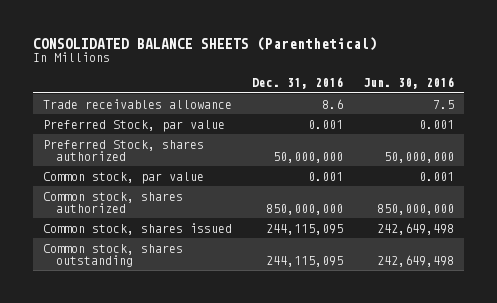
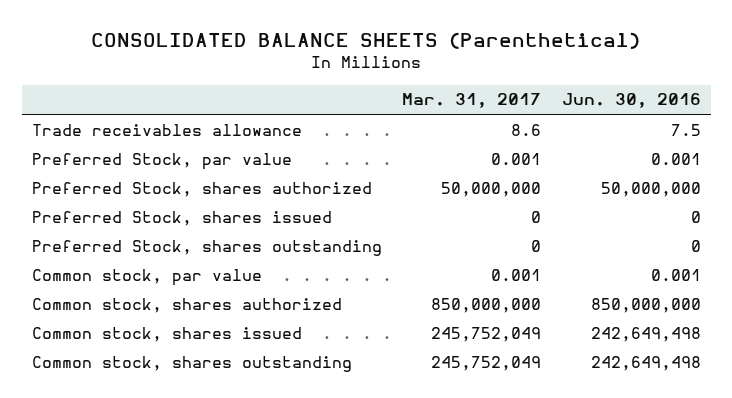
- | Dec. 31, 2016 | Jun. 30, 2016
+ | Mar. 31, 2017 | Jun. 30, 2016
+ Preferred Stock, shares issued | 0 | 0
+ Preferred Stock, shares outstanding | 0 | 0

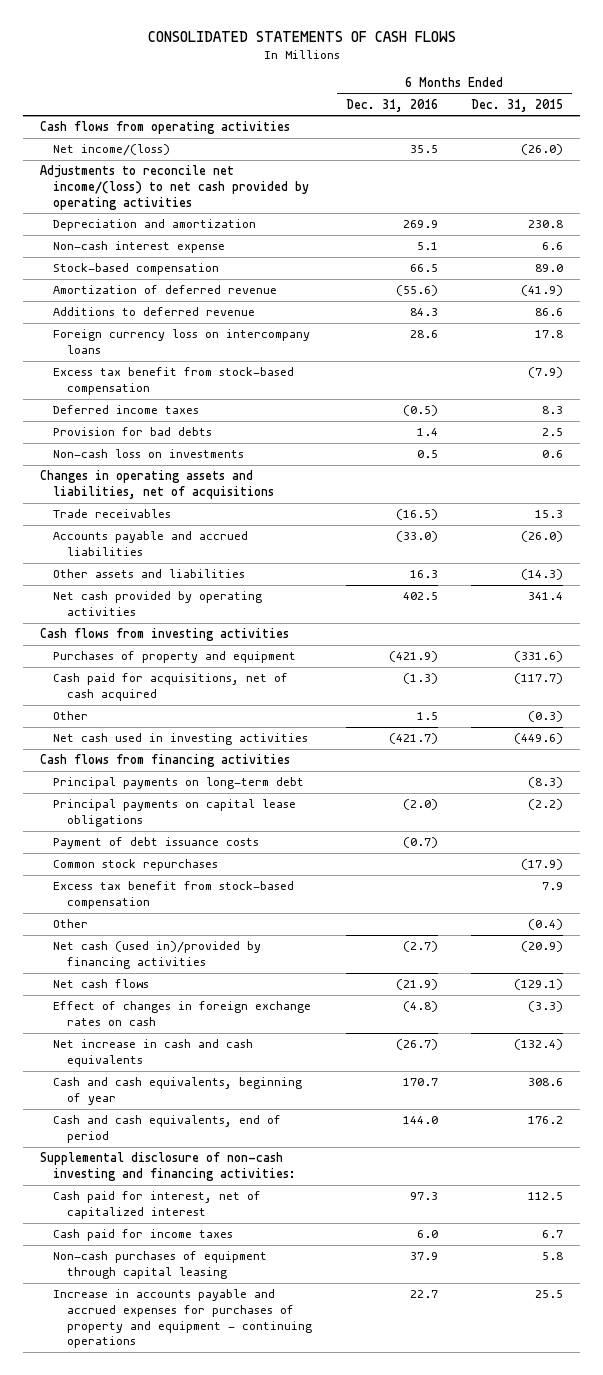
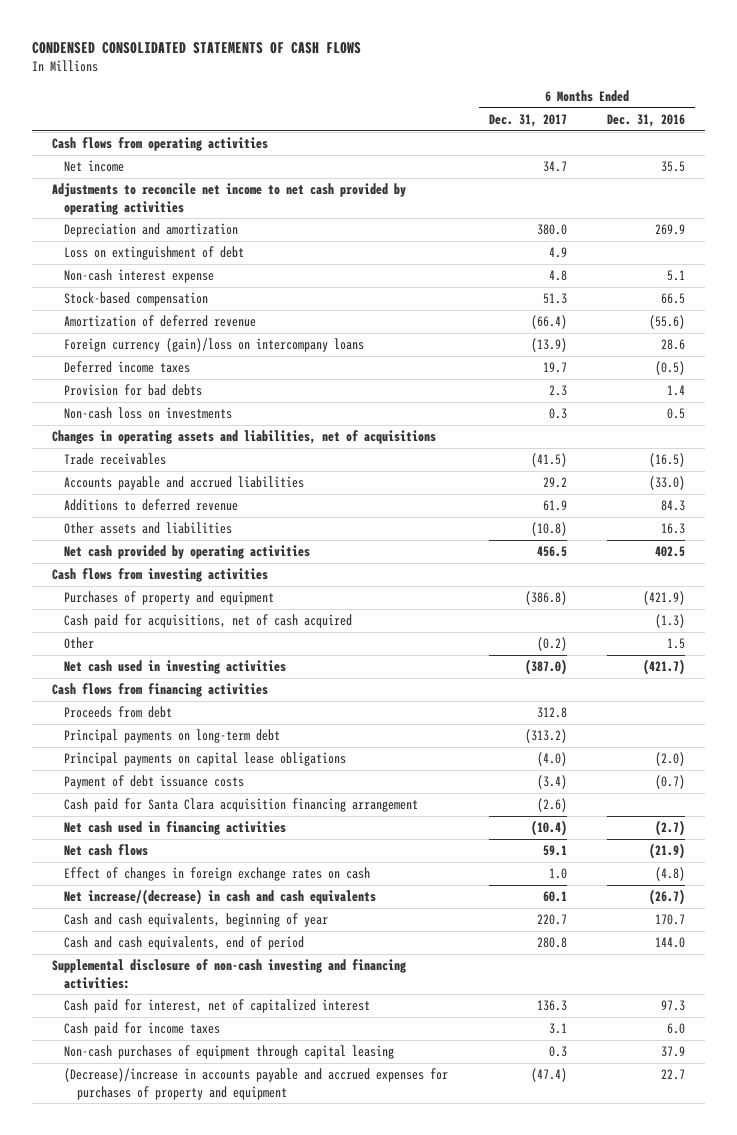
- CONSOLIDATED STATEMENTS OF CASH FLOWS
+ CONDENSED CONSOLIDATED STATEMENTS OF CASH FLOWS
- | 6 Months Ended Dec. 31, 2016 | 6 Months Ended Dec. 31, 2015
+ | 6 Months Ended Dec. 31, 2017 | 6 Months Ended Dec. 31, 2016
- Net income/(loss) | 35.5 | (26.0)
- Adjustments to reconcile net income/(loss) to net cash provided by operating activities
+ Net income | 34.7 | 35.5
+ Adjustments to reconcile net income to net cash provided by operating activities
+ Loss on extinguishment of debt | 4.9 |
- Foreign currency loss on intercompany loans | 28.6 | 17.8
- Excess tax benefit from stock-based compensation | | (7.9)
+ Foreign currency (gain)/loss on intercompany loans | (13.9) | 28.6
moved down: Additions to deferred revenue | 61.9 | 84.3
+ Proceeds from debt | 312.8 |
- Common stock repurchases | | (17.9)
- Excess tax benefit from stock-based compensation | | 7.9
- Other | | (0.4)
- Net cash (used in)/provided by financing activities | (2.7) | (20.9)
+ Cash paid for Santa Clara acquisition financing arrangement | (2.6) |
+ Net cash used in financing activities | (10.4) | (2.7)
- Net increase in cash and cash equivalents | (26.7) | (132.4)
+ Net increase/(decrease) in cash and cash equivalents | 60.1 | (26.7)
- Increase in accounts payable and accrued expenses for purchases of property and equipment - continuing operations | 22.7 | 25.5
+ (Decrease)/increase in accounts payable and accrued expenses for purchases of property and equipment | (47.4) | 22.7

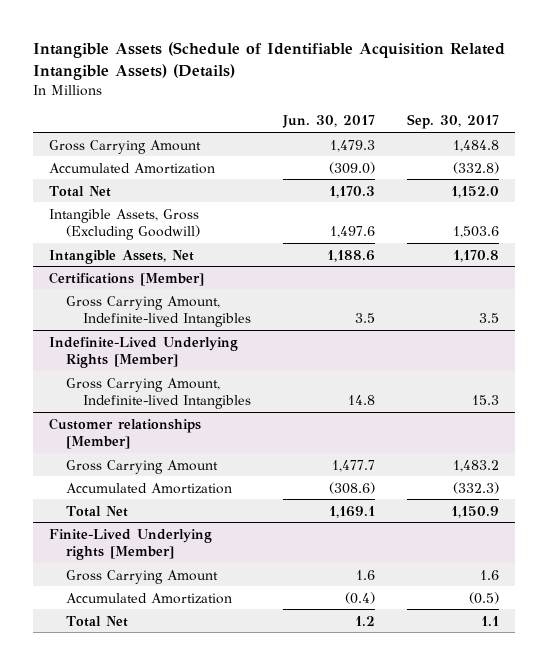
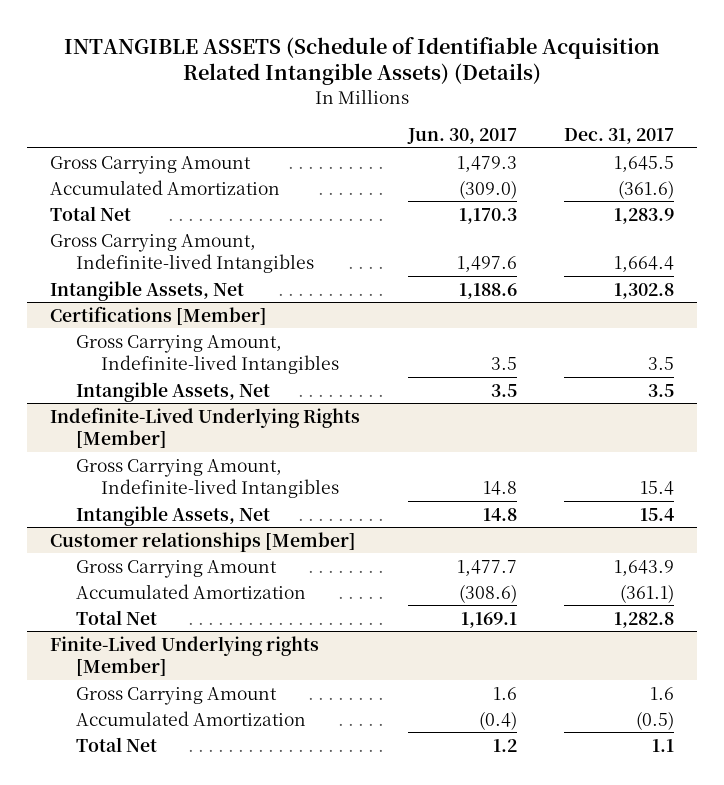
- Intangible Assets (Schedule of Identifiable Acquisition Related Intangible Assets) (Details)
+ INTANGIBLE ASSETS (Schedule of Identifiable Acquisition Related Intangible Assets) (Details)
- | Jun. 30, 2017 | Sep. 30, 2017
+ | Jun. 30, 2017 | Dec. 31, 2017
- Intangible Assets, Gross (Excluding Goodwill) | 1,497.6 | 1,503.6
+ Gross Carrying Amount, Indefinite-lived Intangibles | 1,497.6 | 1,664.4
@ Certifications [Member]
+ Intangible Assets, Net | 3.5 | 3.5
@ Indefinite-Lived Underlying Rights [Member]
+ Intangible Assets, Net | 14.8 | 15.4

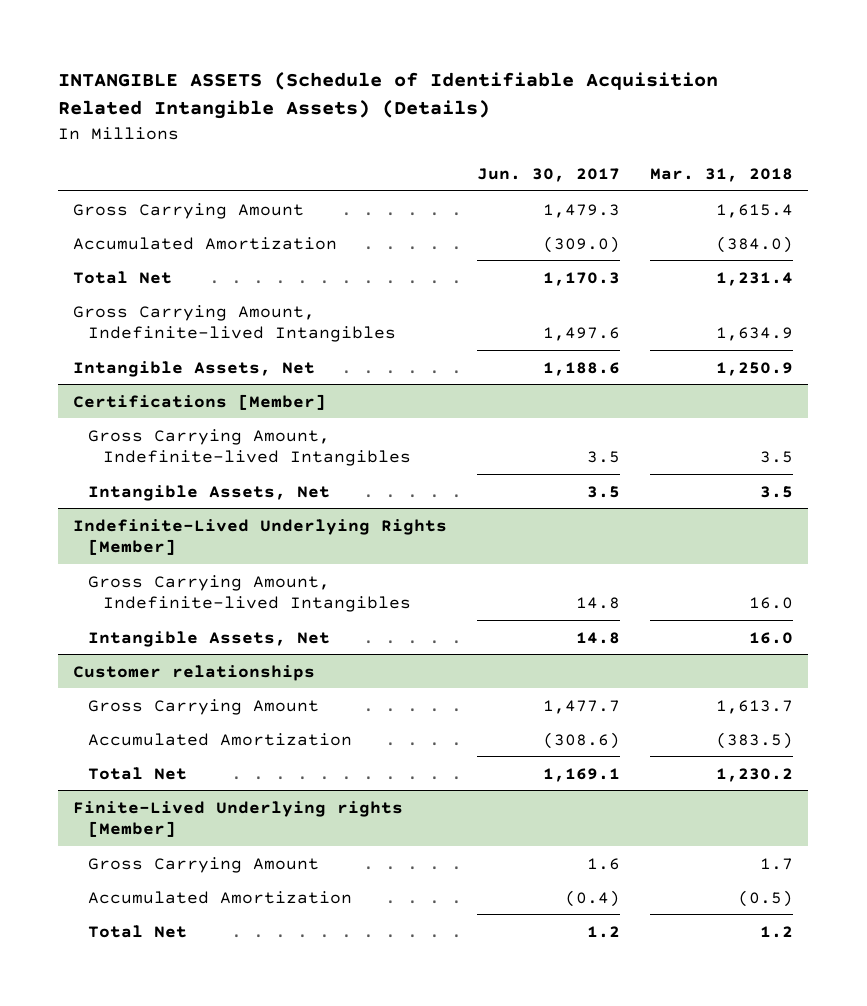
- | Jun. 30, 2017 | Dec. 31, 2017
+ | Jun. 30, 2017 | Mar. 31, 2018
- Customer relationships [Member]
+ Customer relationships

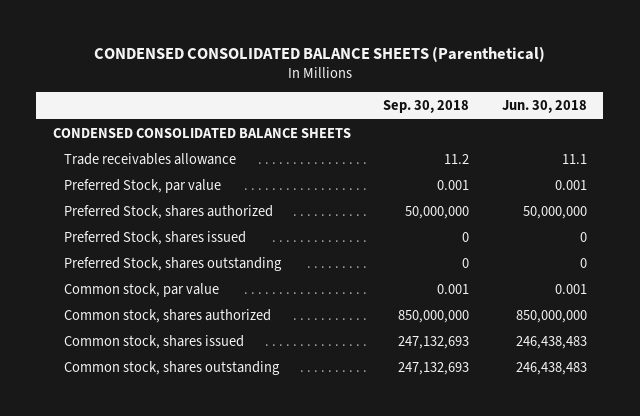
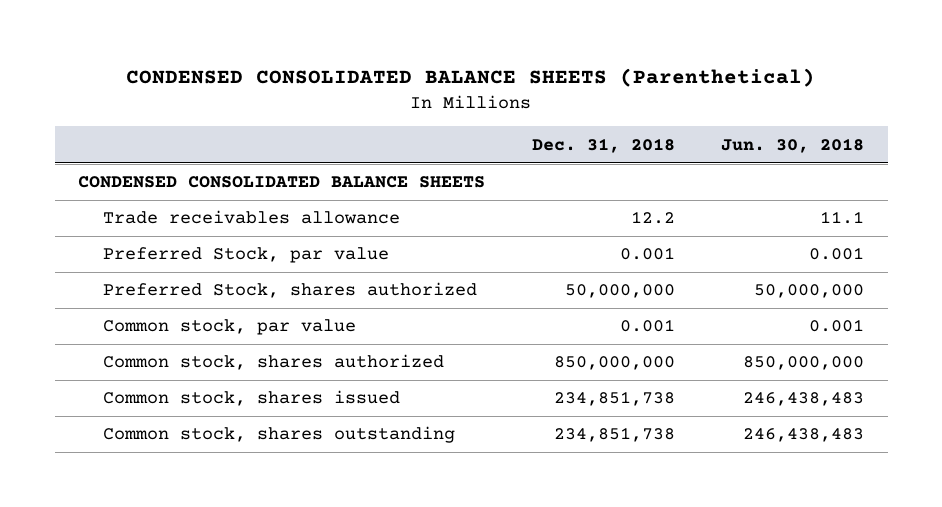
- | Sep. 30, 2018 | Jun. 30, 2018
+ | Dec. 31, 2018 | Jun. 30, 2018
- Preferred Stock, shares issued | 0 | 0
- Preferred Stock, shares outstanding | 0 | 0

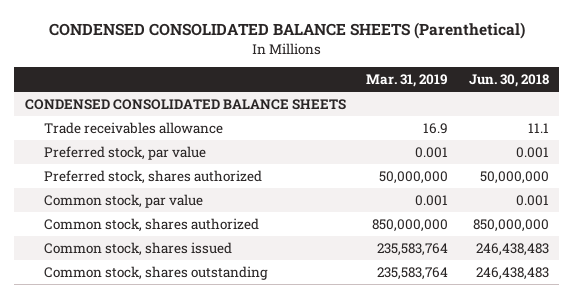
- | Dec. 31, 2018 | Jun. 30, 2018
+ | Mar. 31, 2019 | Jun. 30, 2018
- Preferred Stock, par value | 0.001 | 0.001
- Preferred Stock, shares authorized | 50,000,000 | 50,000,000
+ Preferred stock, par value | 0.001 | 0.001
+ Preferred stock, shares authorized | 50,000,000 | 50,000,000

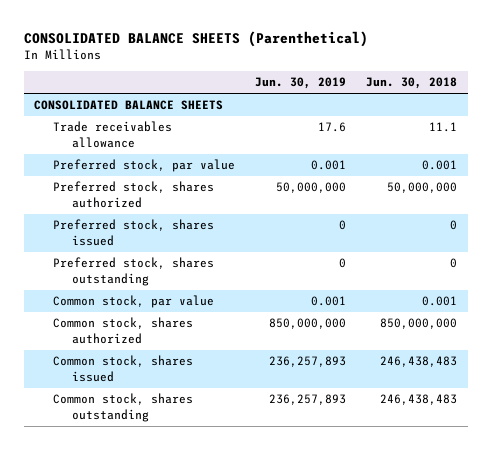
- CONDENSED CONSOLIDATED BALANCE SHEETS (Parenthetical)
+ CONSOLIDATED BALANCE SHEETS (Parenthetical)
- | Mar. 31, 2019 | Jun. 30, 2018
+ | Jun. 30, 2019 | Jun. 30, 2018
- CONDENSED CONSOLIDATED BALANCE SHEETS
+ CONSOLIDATED BALANCE SHEETS
+ Preferred stock, shares issued | 0 | 0
+ Preferred stock, shares outstanding | 0 | 0

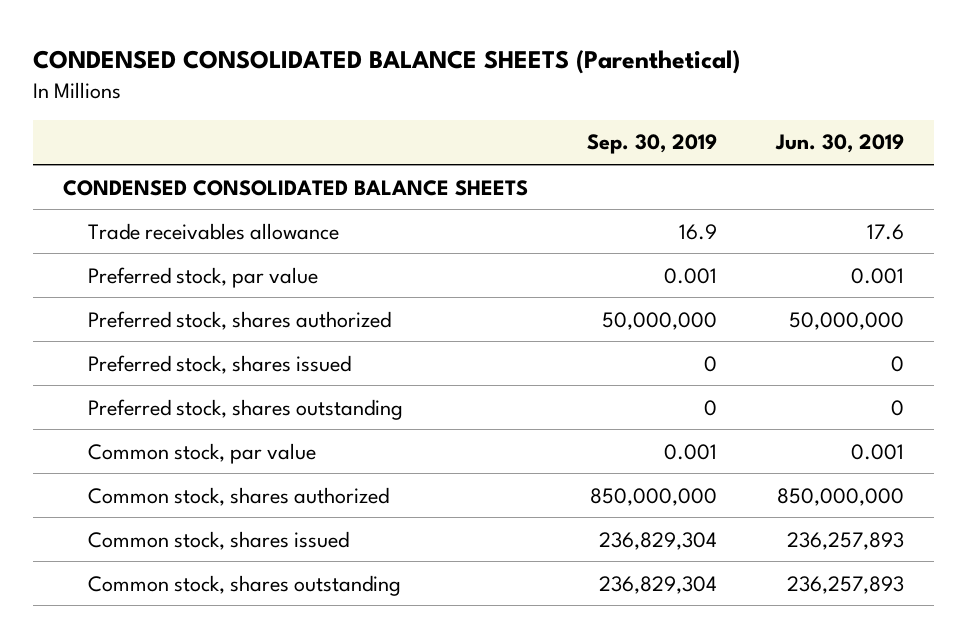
- CONSOLIDATED BALANCE SHEETS (Parenthetical)
+ CONDENSED CONSOLIDATED BALANCE SHEETS (Parenthetical)
- | Jun. 30, 2019 | Jun. 30, 2018
+ | Sep. 30, 2019 | Jun. 30, 2019
- CONSOLIDATED BALANCE SHEETS
+ CONDENSED CONSOLIDATED BALANCE SHEETS

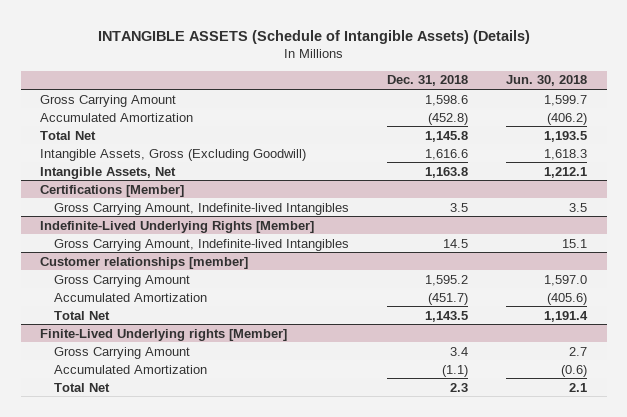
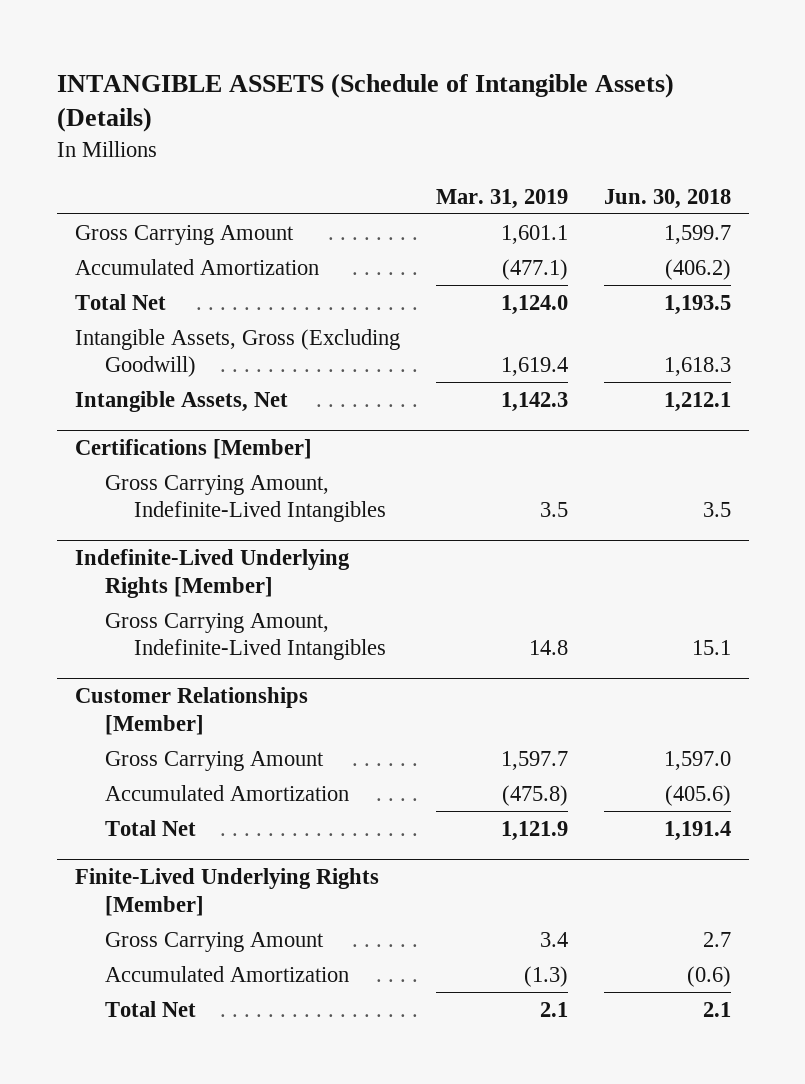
- | Dec. 31, 2018 | Jun. 30, 2018
+ | Mar. 31, 2019 | Jun. 30, 2018
@ Certifications [Member]
- Gross Carrying Amount, Indefinite-lived Intangibles | 3.5 | 3.5
+ Gross Carrying Amount, Indefinite-Lived Intangibles | 3.5 | 3.5
@ Indefinite-Lived Underlying Rights [Member]
- Gross Carrying Amount, Indefinite-lived Intangibles | 14.5 | 15.1
- Customer relationships [member]
@ Indefinite-Lived Underlying Rights [Member]
+ Gross Carrying Amount, Indefinite-Lived Intangibles | 14.8 | 15.1
+ Customer Relationships [Member]
- Finite-Lived Underlying rights [Member]
+ Finite-Lived Underlying Rights [Member]

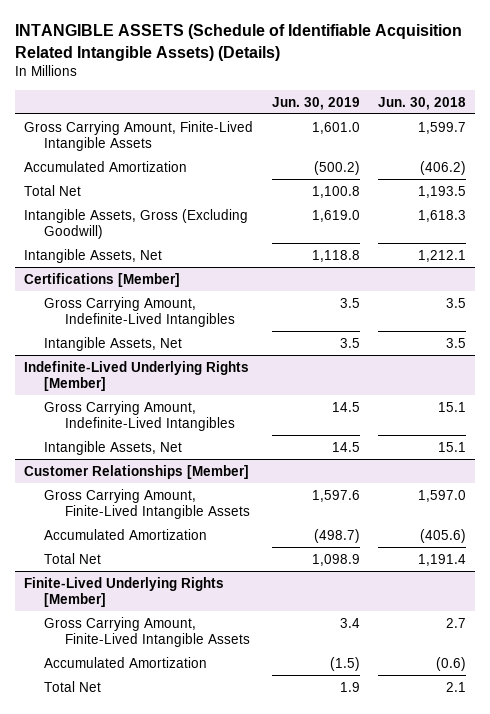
- INTANGIBLE ASSETS (Schedule of Intangible Assets) (Details)
+ INTANGIBLE ASSETS (Schedule of Identifiable Acquisition Related Intangible Assets) (Details)
- | Mar. 31, 2019 | Jun. 30, 2018
+ | Jun. 30, 2019 | Jun. 30, 2018
- Gross Carrying Amount | 1,601.1 | 1,599.7
+ Gross Carrying Amount, Finite-Lived Intangible Assets | 1,601.0 | 1,599.7
@ Certifications [Member]
+ Intangible Assets, Net | 3.5 | 3.5
@ Indefinite-Lived Underlying Rights [Member]
+ Intangible Assets, Net | 14.5 | 15.1
@ Customer Relationships [Member]
- Gross Carrying Amount | 1,597.7 | 1,597.0
+ Gross Carrying Amount, Finite-Lived Intangible Assets | 1,597.6 | 1,597.0
@ Finite-Lived Underlying Rights [Member]
- Gross Carrying Amount | 3.4 | 2.7
+ Gross Carrying Amount, Finite-Lived Intangible Assets | 3.4 | 2.7

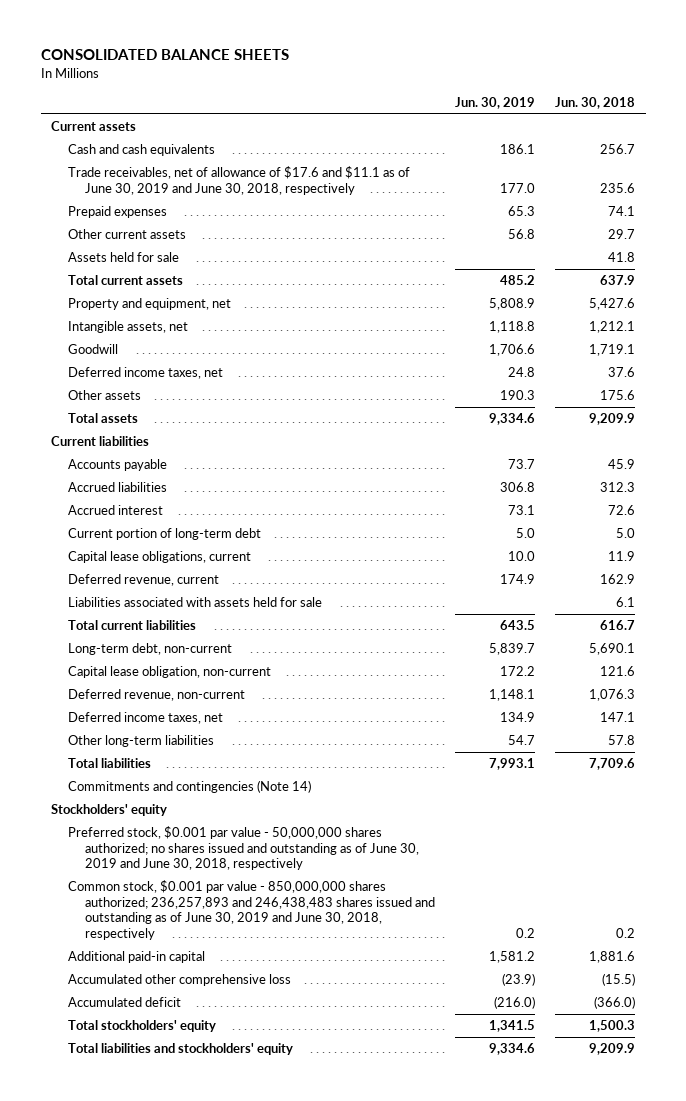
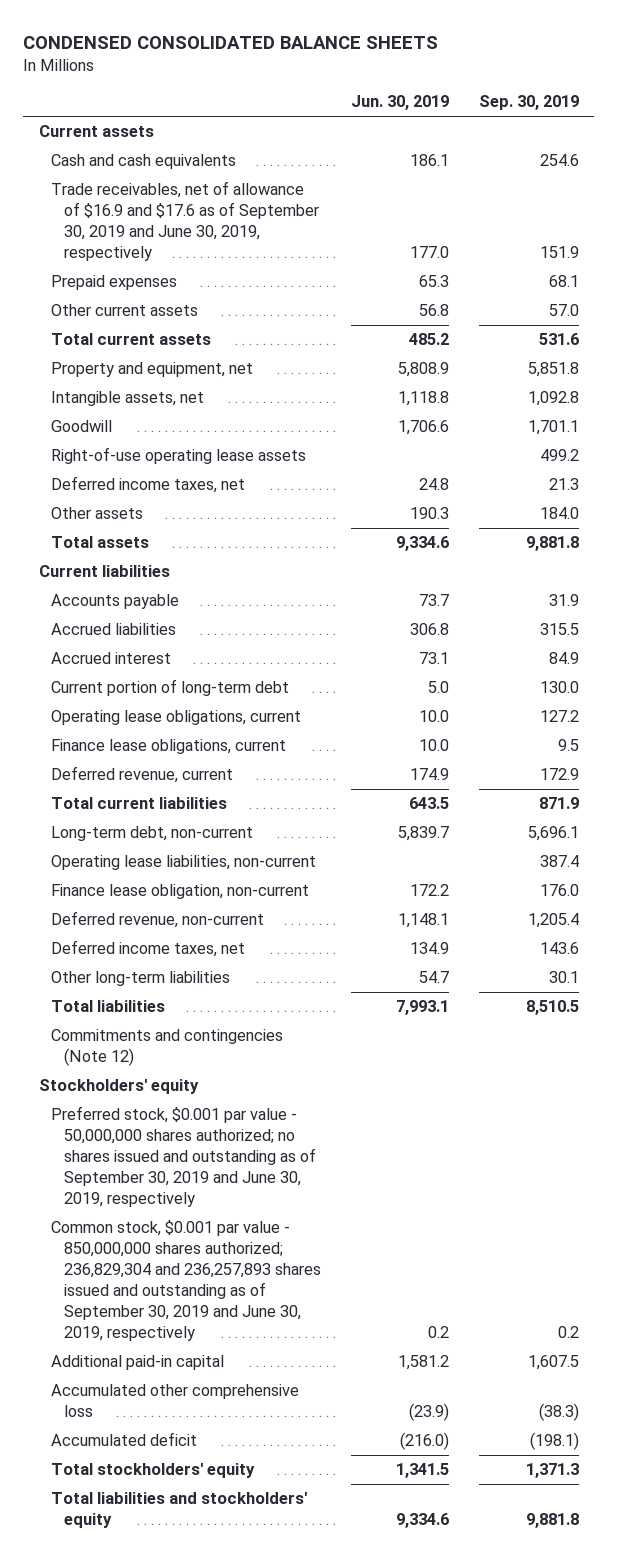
- CONSOLIDATED BALANCE SHEETS
+ CONDENSED CONSOLIDATED BALANCE SHEETS
- | Jun. 30, 2019 | Jun. 30, 2018
+ | Jun. 30, 2019 | Sep. 30, 2019
- Trade receivables, net of allowance of $17.6 and $11.1 as of June 30, 2019 and June 30, 2018, respectively | 177.0 | 235.6
+ Trade receivables, net of allowance of $16.9 and $17.6 as of September 30, 2019 and June 30, 2019, respectively | 177.0 | 151.9
- Assets held for sale | | 41.8
+ Right-of-use operating lease assets | | 499.2
- Capital lease obligations, current | 10.0 | 11.9
+ Operating lease obligations, current | 10.0 | 127.2
+ Finance lease obligations, current | 10.0 | 9.5
- Liabilities associated with assets held for sale | | 6.1
- Capital lease obligation, non-current | 172.2 | 121.6
+ Operating lease liabilities, non-current | | 387.4
+ Finance lease obligation, non-current | 172.2 | 176.0
- Commitments and contingencies (Note 14)
+ Commitments and contingencies (Note 12)
- Preferred stock, $0.001 par value - 50,000,000 shares authorized; no shares issued and outstanding as of June 30, 2019 and June 30, 2018, respectively
- Common stock, $0.001 par value - 850,000,000 shares authorized; 236,257,893 and 246,438,483 shares issued and outstanding as of June 30, 2019 and June 30, 2018, respectively | 0.2 | 0.2
+ Preferred stock, $0.001 par value - 50,000,000 shares authorized; no shares issued and outstanding as of September 30, 2019 and June 30, 2019, respectively
+ Common stock, $0.001 par value - 850,000,000 shares authorized; 236,829,304 and 236,257,893 shares issued and outstanding as of September 30, 2019 and June 30, 2019, respectively | 0.2 | 0.2

